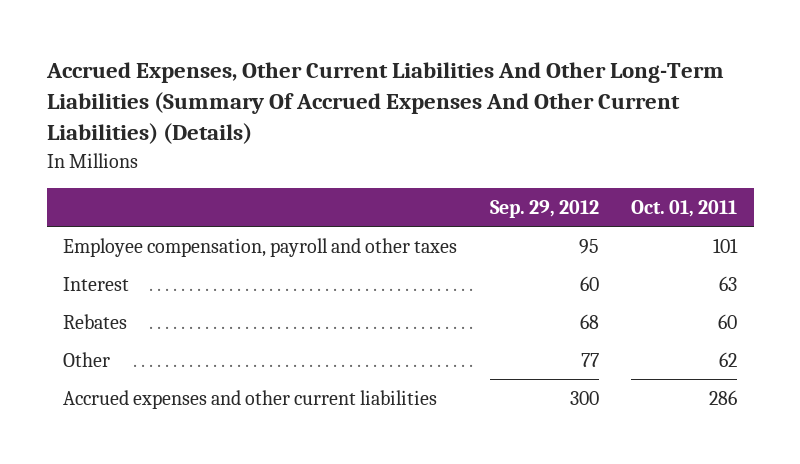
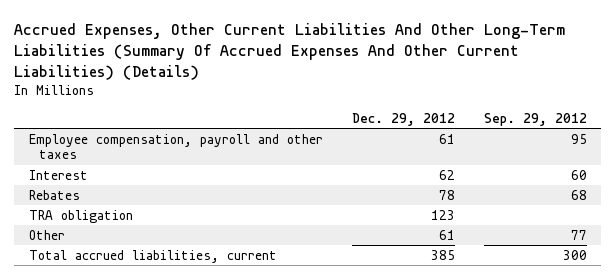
- | Sep. 29, 2012 | Oct. 01, 2011
+ | Dec. 29, 2012 | Sep. 29, 2012
+ TRA obligation | 123 |
- Accrued expenses and other current liabilities | 300 | 286
+ Total accrued liabilities, current | 385 | 300

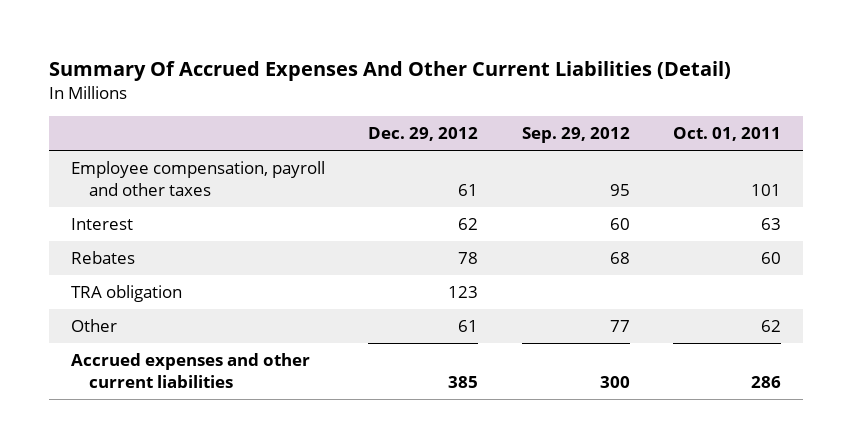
- Accrued Expenses, Other Current Liabilities And Other Long-Term Liabilities (Summary Of Accrued Expenses And Other Current Liabilities) (Details)
+ Summary Of Accrued Expenses And Other Current Liabilities (Detail)
- | Dec. 29, 2012 | Sep. 29, 2012
+ | Dec. 29, 2012 | Sep. 29, 2012 | Oct. 01, 2011
- Total accrued liabilities, current | 385 | 300
+ Accrued expenses and other current liabilities | 385 | 300 | 286

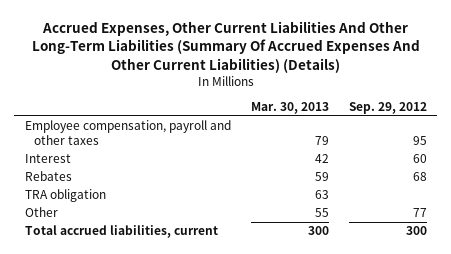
- Summary Of Accrued Expenses And Other Current Liabilities (Detail)
+ Accrued Expenses, Other Current Liabilities And Other Long-Term Liabilities (Summary Of Accrued Expenses And Other Current Liabilities) (Details)
- | Dec. 29, 2012 | Sep. 29, 2012 | Oct. 01, 2011
+ | Mar. 30, 2013 | Sep. 29, 2012
- Accrued expenses and other current liabilities | 385 | 300 | 286
+ Total accrued liabilities, current | 300 | 300

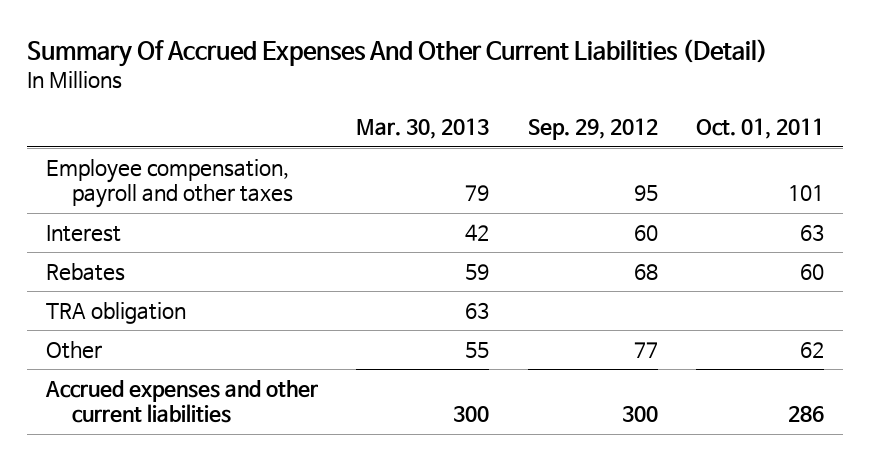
- Accrued Expenses, Other Current Liabilities And Other Long-Term Liabilities (Summary Of Accrued Expenses And Other Current Liabilities) (Details)
+ Summary Of Accrued Expenses And Other Current Liabilities (Detail)
- | Mar. 30, 2013 | Sep. 29, 2012
+ | Mar. 30, 2013 | Sep. 29, 2012 | Oct. 01, 2011
- Total accrued liabilities, current | 300 | 300
+ Accrued expenses and other current liabilities | 300 | 300 | 286

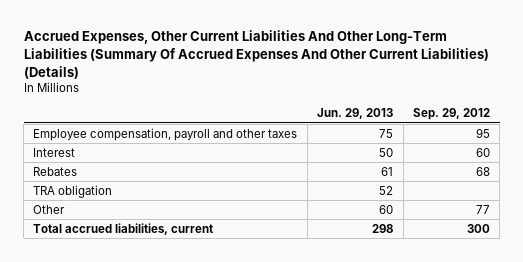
- Summary Of Accrued Expenses And Other Current Liabilities (Detail)
+ Accrued Expenses, Other Current Liabilities And Other Long-Term Liabilities (Summary Of Accrued Expenses And Other Current Liabilities) (Details)
- | Mar. 30, 2013 | Sep. 29, 2012 | Oct. 01, 2011
+ | Jun. 29, 2013 | Sep. 29, 2012
- Accrued expenses and other current liabilities | 300 | 300 | 286
+ Total accrued liabilities, current | 298 | 300

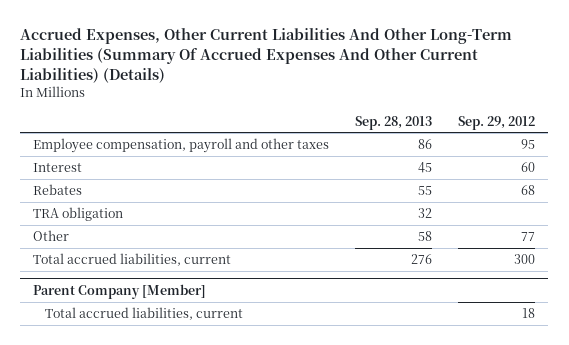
- | Jun. 29, 2013 | Sep. 29, 2012
+ | Sep. 28, 2013 | Sep. 29, 2012
+ Parent Company [Member]
+ Total accrued liabilities, current | | 18

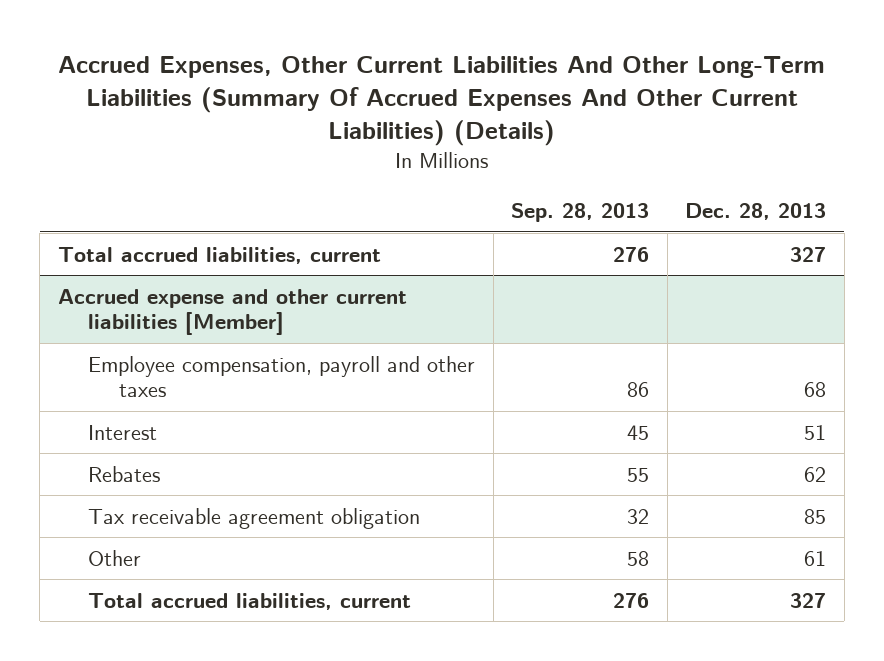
- | Sep. 28, 2013 | Sep. 29, 2012
+ | Sep. 28, 2013 | Dec. 28, 2013
+ Total accrued liabilities, current | 276 | 327
+ Accrued expense and other current liabilities [Member]
- TRA obligation | 32 |
+ Tax receivable agreement obligation | 32 | 85
- Parent Company [Member]
- Total accrued liabilities, current | | 18

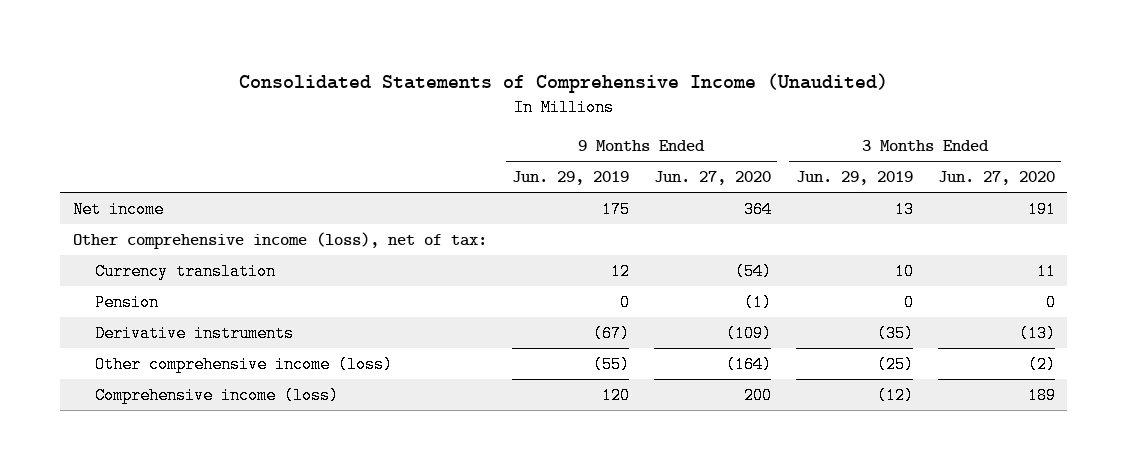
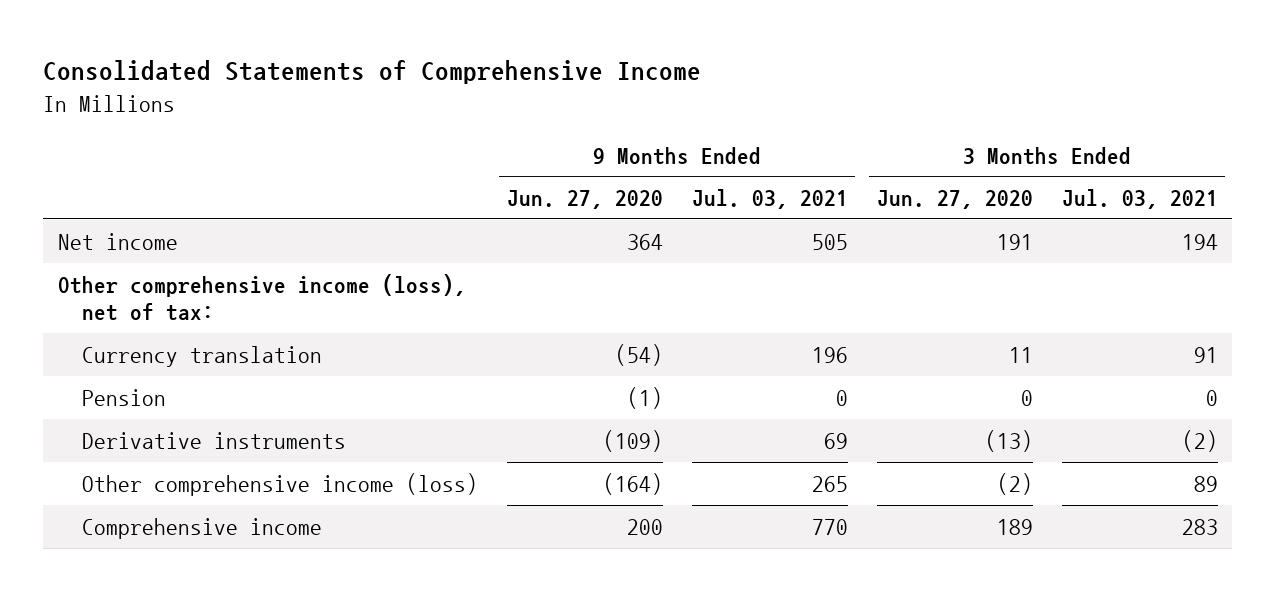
- Consolidated Statements of Comprehensive Income (Unaudited)
+ Consolidated Statements of Comprehensive Income
- | 9 Months Ended Jun. 29, 2019 | 9 Months Ended Jun. 27, 2020 | 3 Months Ended Jun. 29, 2019 | 3 Months Ended Jun. 27, 2020
+ | 9 Months Ended Jun. 27, 2020 | 9 Months Ended Jul. 03, 2021 | 3 Months Ended Jun. 27, 2020 | 3 Months Ended Jul. 03, 2021
- Comprehensive income (loss) | 120 | 200 | (12) | 189
+ Comprehensive income | 200 | 770 | 189 | 283

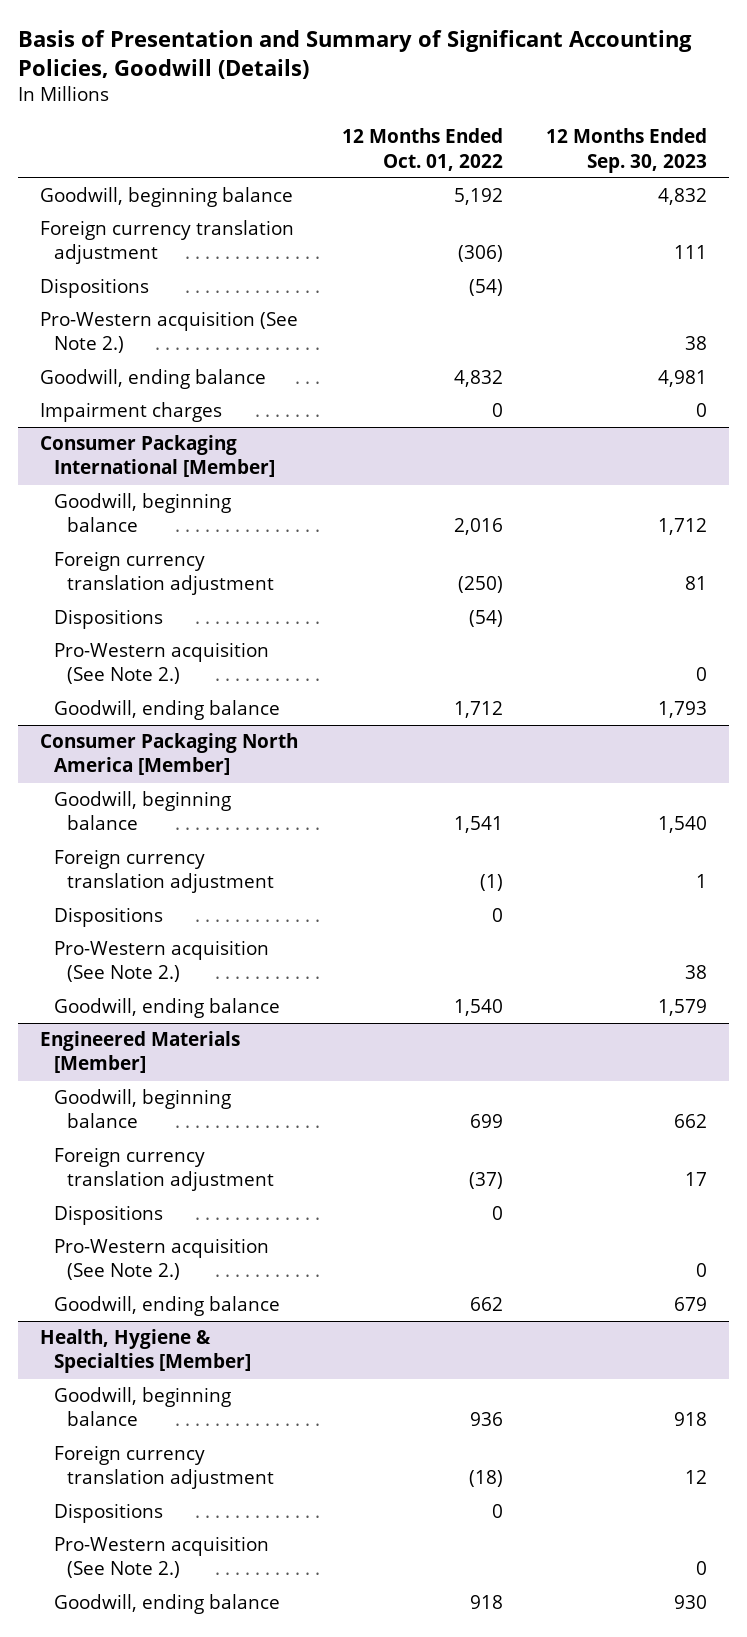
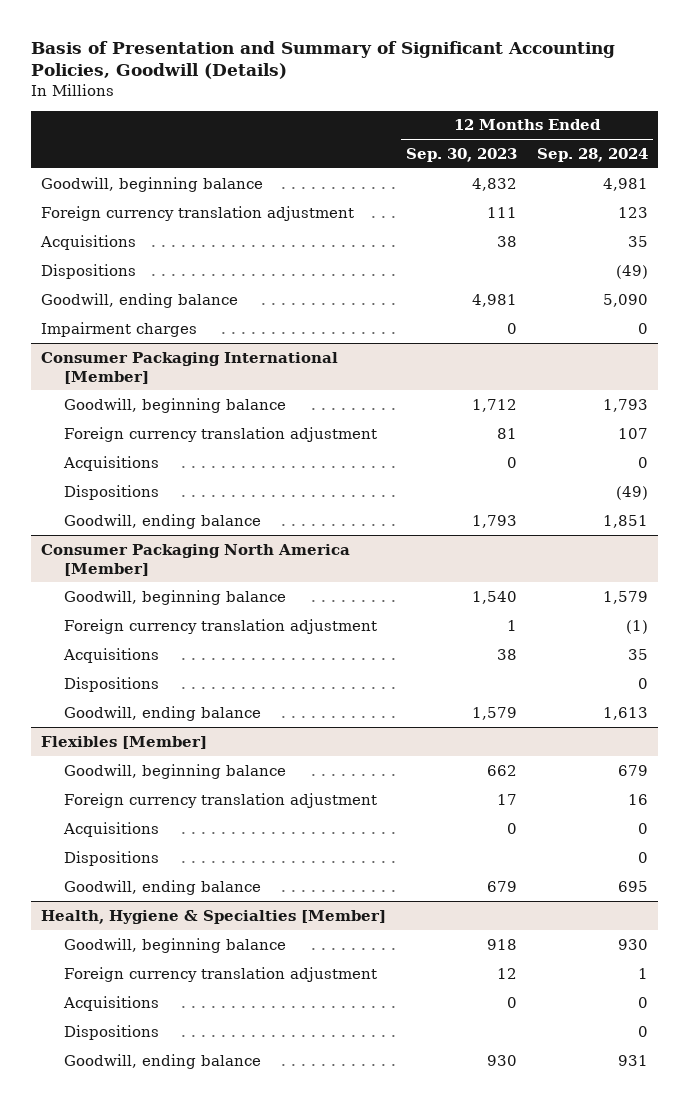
- | 12 Months Ended Oct. 01, 2022 | 12 Months Ended Sep. 30, 2023
+ | 12 Months Ended Sep. 30, 2023 | 12 Months Ended Sep. 28, 2024
+ Acquisitions | 38 | 35
- Pro-Western acquisition (See Note 2.) | | 38
@ Consumer Packaging International [Member]
+ Acquisitions | 0 | 0
- Pro-Western acquisition (See Note 2.) | | 0
@ Consumer Packaging North America [Member]
+ Acquisitions | 38 | 35
- Pro-Western acquisition (See Note 2.) | | 38
- Engineered Materials [Member]
+ Flexibles [Member]
+ Acquisitions | 0 | 0
- Pro-Western acquisition (See Note 2.) | | 0
@ Health, Hygiene & Specialties [Member]
+ Acquisitions | 0 | 0
- Pro-Western acquisition (See Note 2.) | | 0

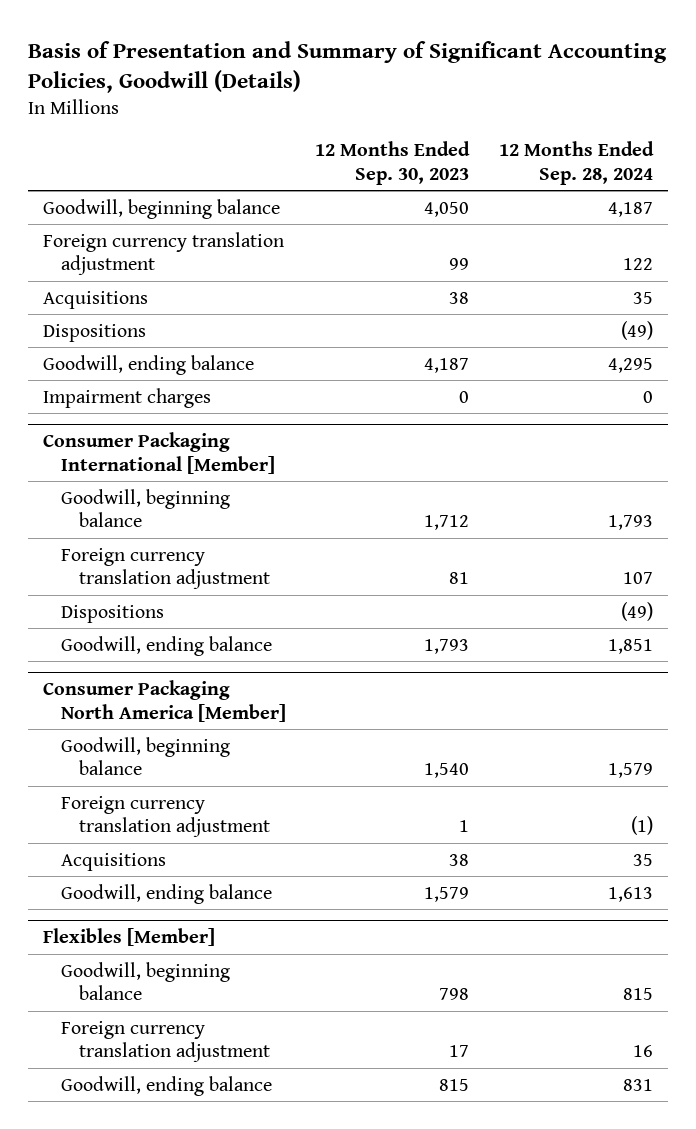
- Goodwill, beginning balance | 4,832 | 4,981
- Foreign currency translation adjustment | 111 | 123
+ Goodwill, beginning balance | 4,050 | 4,187
+ Foreign currency translation adjustment | 99 | 122
- Goodwill, ending balance | 4,981 | 5,090
+ Goodwill, ending balance | 4,187 | 4,295
@ Consumer Packaging International [Member]
- Acquisitions | 0 | 0
@ Consumer Packaging North America [Member]
- Dispositions | | 0
@ Flexibles [Member]
- Goodwill, beginning balance | 662 | 679
+ Goodwill, beginning balance | 798 | 815
- Acquisitions | 0 | 0
- Dispositions | | 0
- Goodwill, ending balance | 679 | 695
- Health, Hygiene & Specialties [Member]
- Goodwill, beginning balance | 918 | 930
- Foreign currency translation adjustment | 12 | 1
- Acquisitions | 0 | 0
- Dispositions | | 0
- Goodwill, ending balance | 930 | 931
@ Flexibles [Member]
+ Goodwill, ending balance | 815 | 831

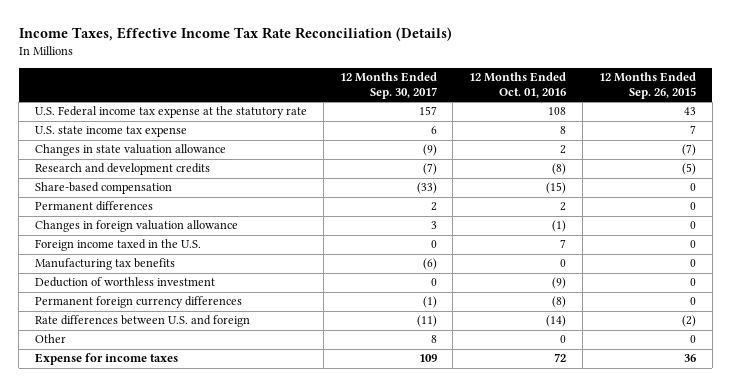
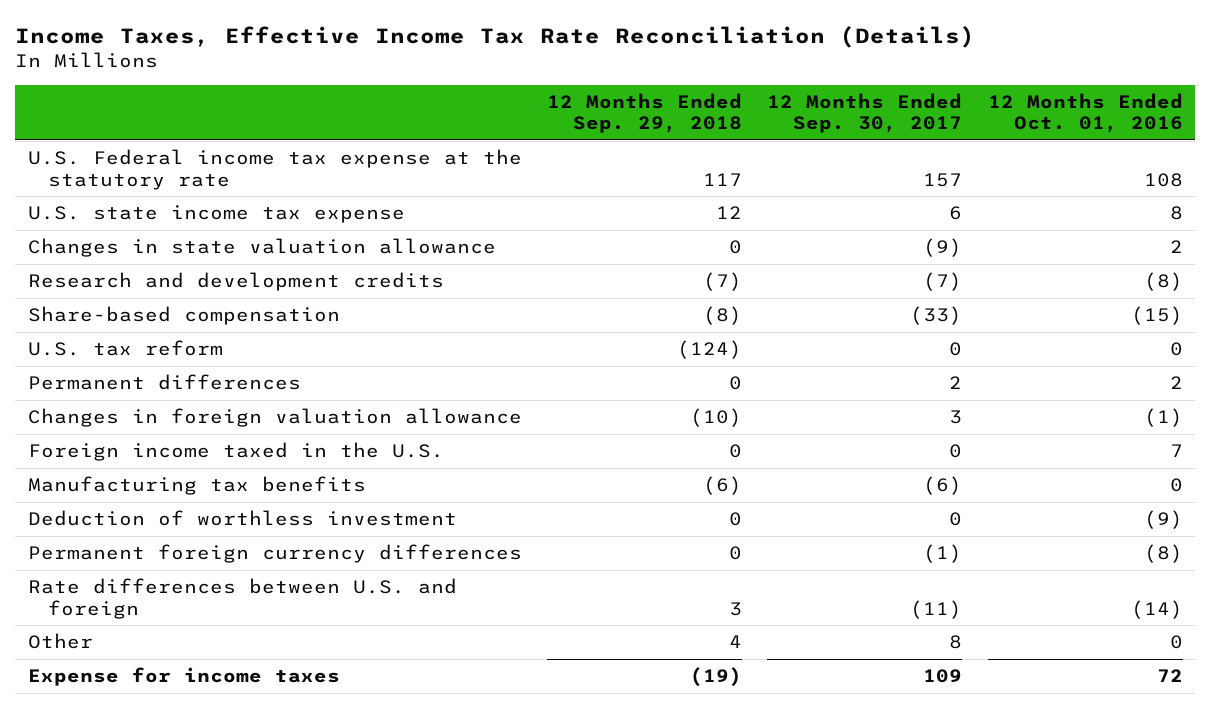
- | 12 Months Ended Sep. 30, 2017 | 12 Months Ended Oct. 01, 2016 | 12 Months Ended Sep. 26, 2015
+ | 12 Months Ended Sep. 29, 2018 | 12 Months Ended Sep. 30, 2017 | 12 Months Ended Oct. 01, 2016
+ U.S. tax reform | (124) | 0 | 0

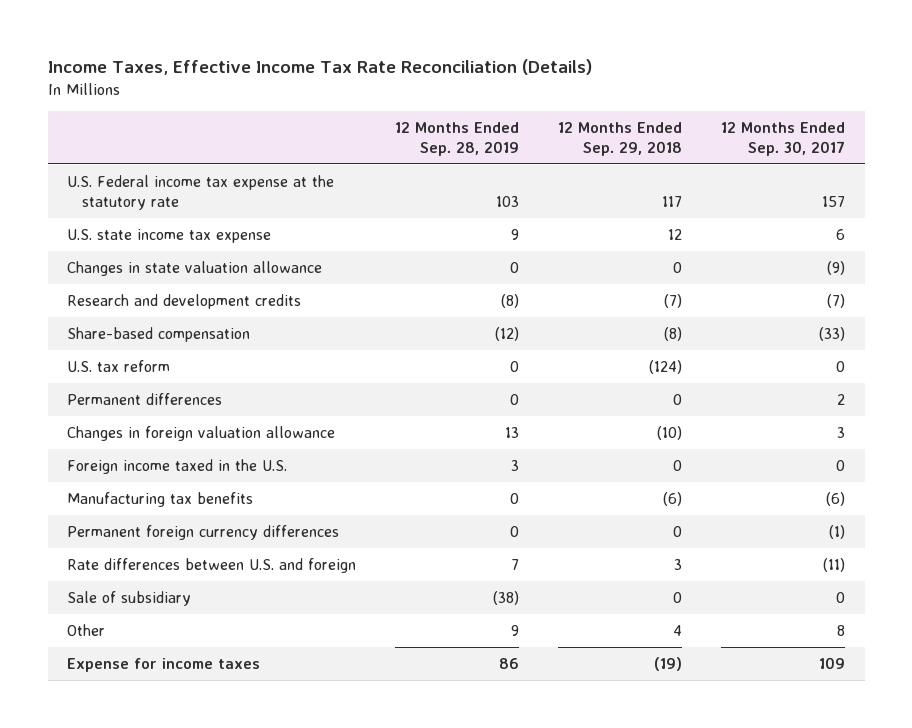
- | 12 Months Ended Sep. 29, 2018 | 12 Months Ended Sep. 30, 2017 | 12 Months Ended Oct. 01, 2016
+ | 12 Months Ended Sep. 28, 2019 | 12 Months Ended Sep. 29, 2018 | 12 Months Ended Sep. 30, 2017
- Deduction of worthless investment | 0 | 0 | (9)
+ Sale of subsidiary | (38) | 0 | 0

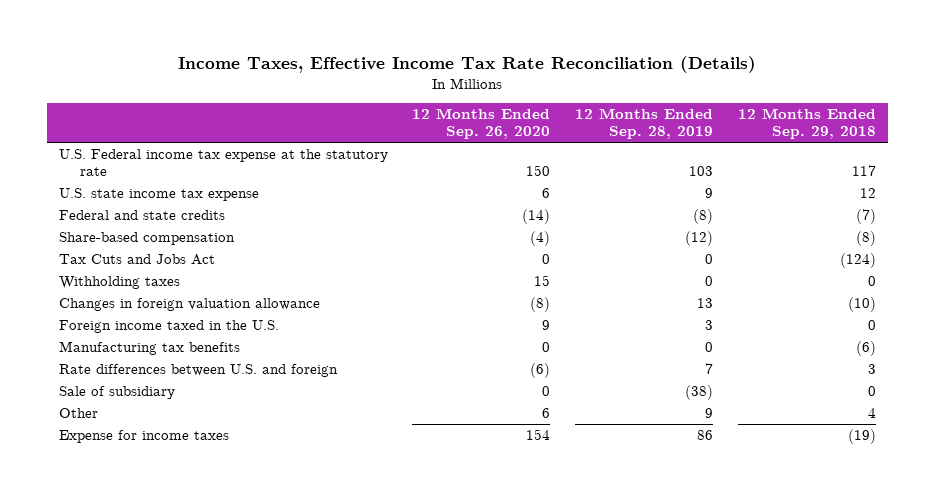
- | 12 Months Ended Sep. 28, 2019 | 12 Months Ended Sep. 29, 2018 | 12 Months Ended Sep. 30, 2017
+ | 12 Months Ended Sep. 26, 2020 | 12 Months Ended Sep. 28, 2019 | 12 Months Ended Sep. 29, 2018
- Changes in state valuation allowance | 0 | 0 | (9)
- Research and development credits | (8) | (7) | (7)
+ Federal and state credits | (14) | (8) | (7)
- U.S. tax reform | 0 | (124) | 0
- Permanent differences | 0 | 0 | 2
+ Tax Cuts and Jobs Act | 0 | 0 | (124)
+ Withholding taxes | 15 | 0 | 0
- Permanent foreign currency differences | 0 | 0 | (1)

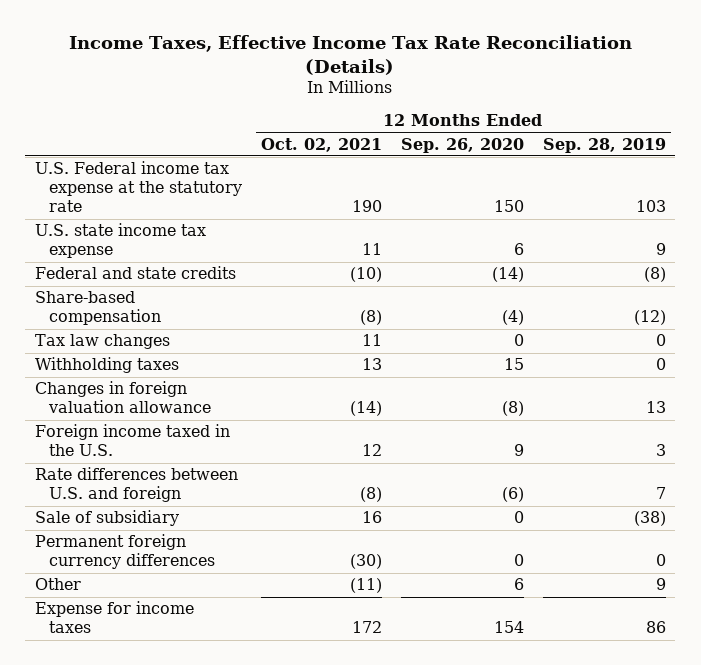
- | 12 Months Ended Sep. 26, 2020 | 12 Months Ended Sep. 28, 2019 | 12 Months Ended Sep. 29, 2018
+ | 12 Months Ended Oct. 02, 2021 | 12 Months Ended Sep. 26, 2020 | 12 Months Ended Sep. 28, 2019
- Tax Cuts and Jobs Act | 0 | 0 | (124)
+ Tax law changes | 11 | 0 | 0
- Manufacturing tax benefits | 0 | 0 | (6)
+ Permanent foreign currency differences | (30) | 0 | 0

